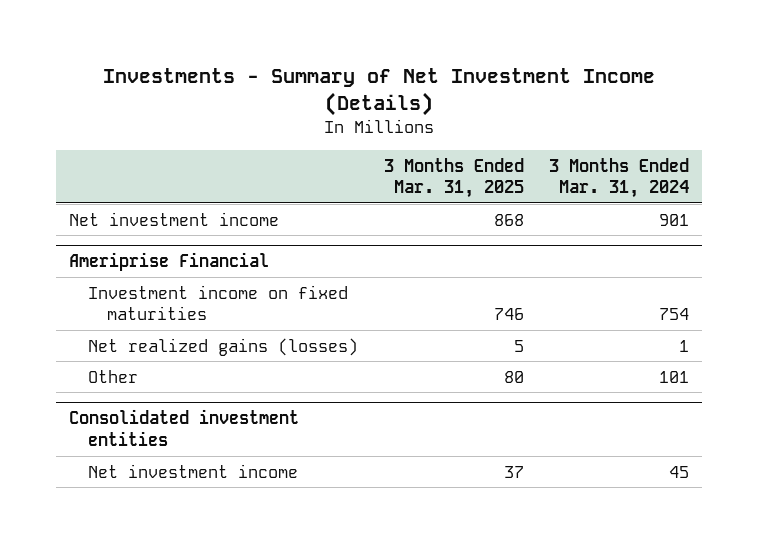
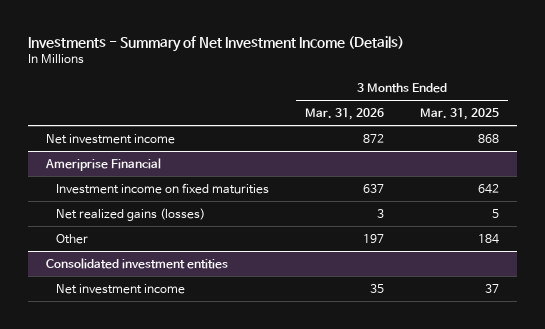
- | 3 Months Ended Mar. 31, 2025 | 3 Months Ended Mar. 31, 2024
+ | 3 Months Ended Mar. 31, 2026 | 3 Months Ended Mar. 31, 2025
@ Ameriprise Financial
- Investment income on fixed maturities | 746 | 754
+ Investment income on fixed maturities | 637 | 642
- Other | 80 | 101
+ Other | 197 | 184

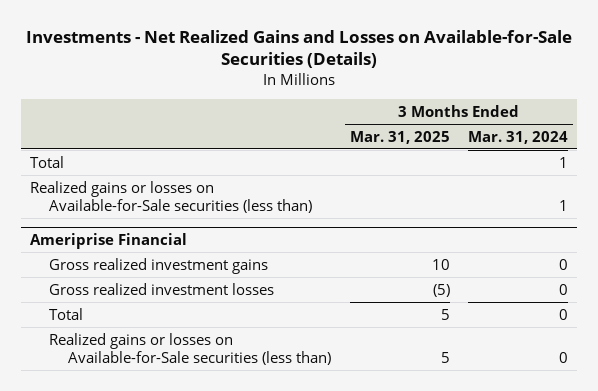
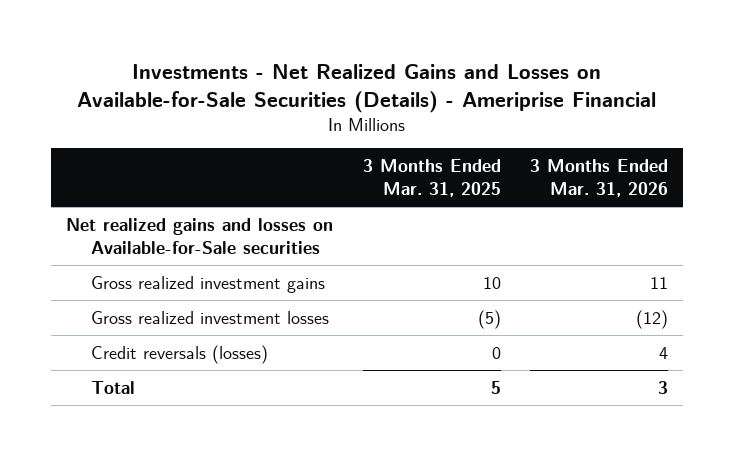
- Investments - Net Realized Gains and Losses on Available-for-Sale Securities (Details)
+ Investments - Net Realized Gains and Losses on Available-for-Sale Securities (Details) - Ameriprise Financial
- | 3 Months Ended Mar. 31, 2025 | 3 Months Ended Mar. 31, 2024
+ | 3 Months Ended Mar. 31, 2025 | 3 Months Ended Mar. 31, 2026
- Total | | 1
- Realized gains or losses on Available-for-Sale securities (less than) | | 1
- Ameriprise Financial
+ Net realized gains and losses on Available-for-Sale securities
+ Credit reversals (losses) | 0 | 4
- Realized gains or losses on Available-for-Sale securities (less than) | 5 | 0

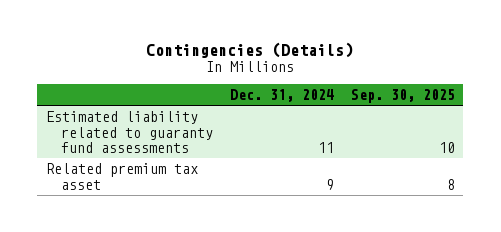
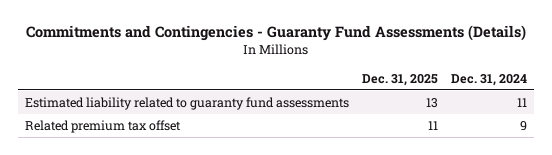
- Contingencies (Details)
+ Commitments and Contingencies - Guaranty Fund Assessments (Details)
- | Dec. 31, 2024 | Sep. 30, 2025
+ | Dec. 31, 2025 | Dec. 31, 2024
- Related premium tax asset | 9 | 8
+ Related premium tax offset | 11 | 9

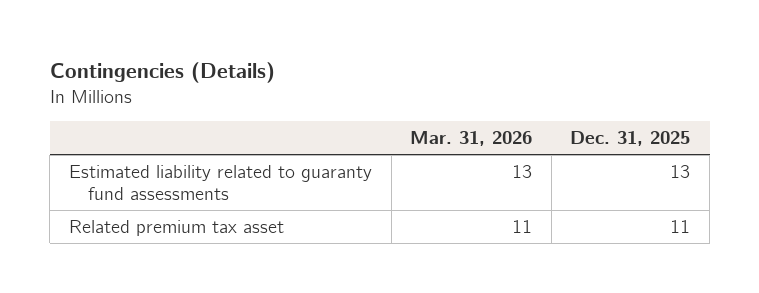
- Commitments and Contingencies - Guaranty Fund Assessments (Details)
+ Contingencies (Details)
- | Dec. 31, 2025 | Dec. 31, 2024
+ | Mar. 31, 2026 | Dec. 31, 2025
- Related premium tax offset | 11 | 9
+ Related premium tax asset | 11 | 11

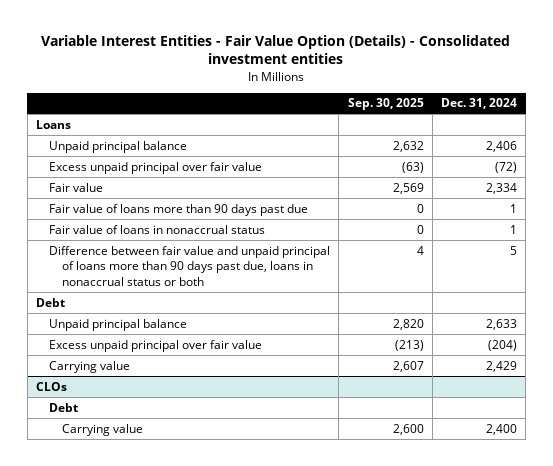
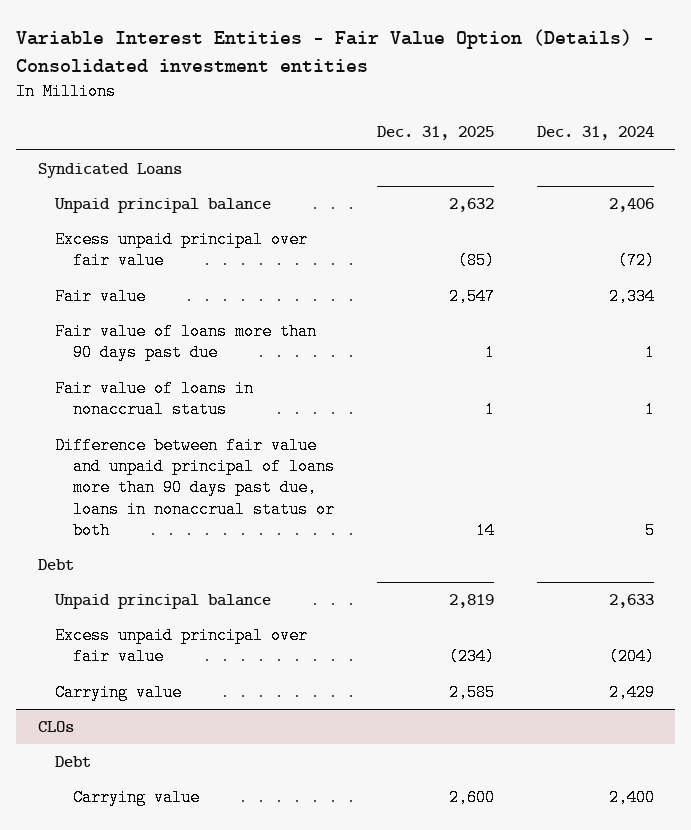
- | Sep. 30, 2025 | Dec. 31, 2024
+ | Dec. 31, 2025 | Dec. 31, 2024
- Loans
+ Syndicated Loans

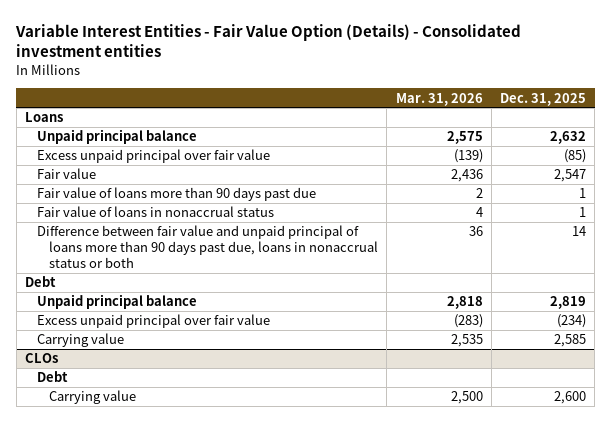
- | Dec. 31, 2025 | Dec. 31, 2024
+ | Mar. 31, 2026 | Dec. 31, 2025
- Syndicated Loans
+ Loans

